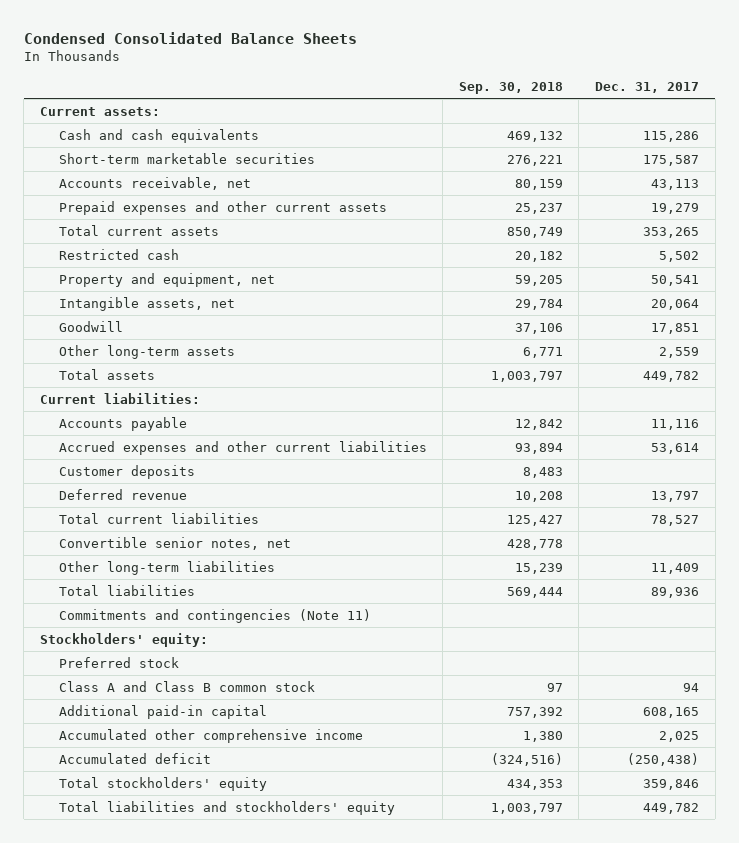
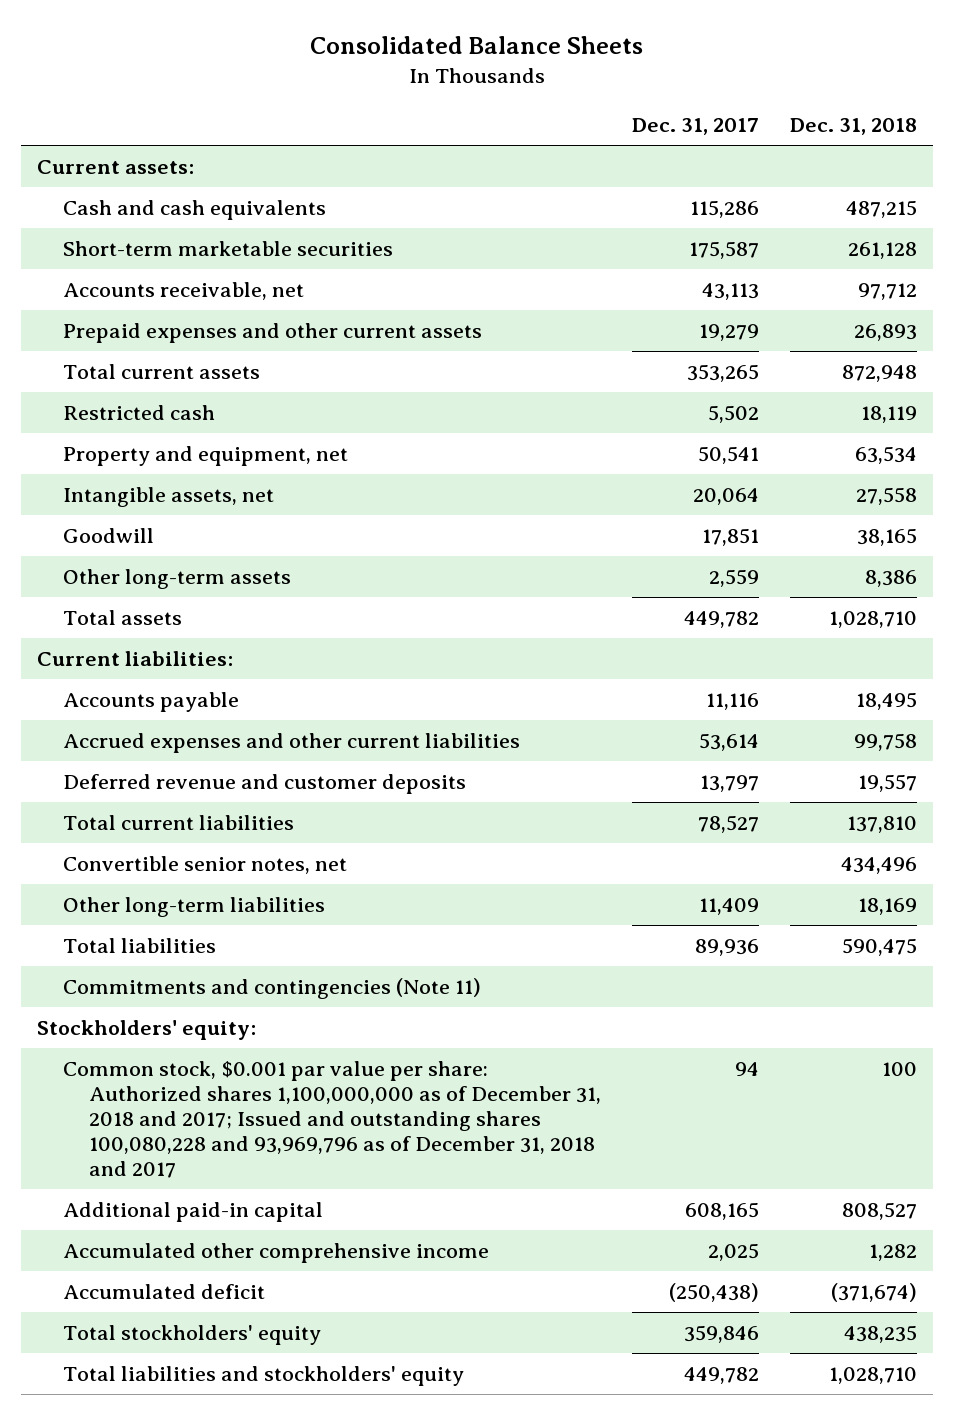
- Condensed Consolidated Balance Sheets
+ Consolidated Balance Sheets
- | Sep. 30, 2018 | Dec. 31, 2017
+ | Dec. 31, 2017 | Dec. 31, 2018
- Customer deposits | 8,483 |
- Deferred revenue | 10,208 | 13,797
+ Deferred revenue and customer deposits | 13,797 | 19,557
- Preferred stock
- Class A and Class B common stock | 97 | 94
+ Common stock, $0.001 par value per share: Authorized shares 1,100,000,000 as of December 31, 2018 and 2017; Issued and outstanding shares 100,080,228 and 93,969,796 as of December 31, 2018 and 2017 | 94 | 100

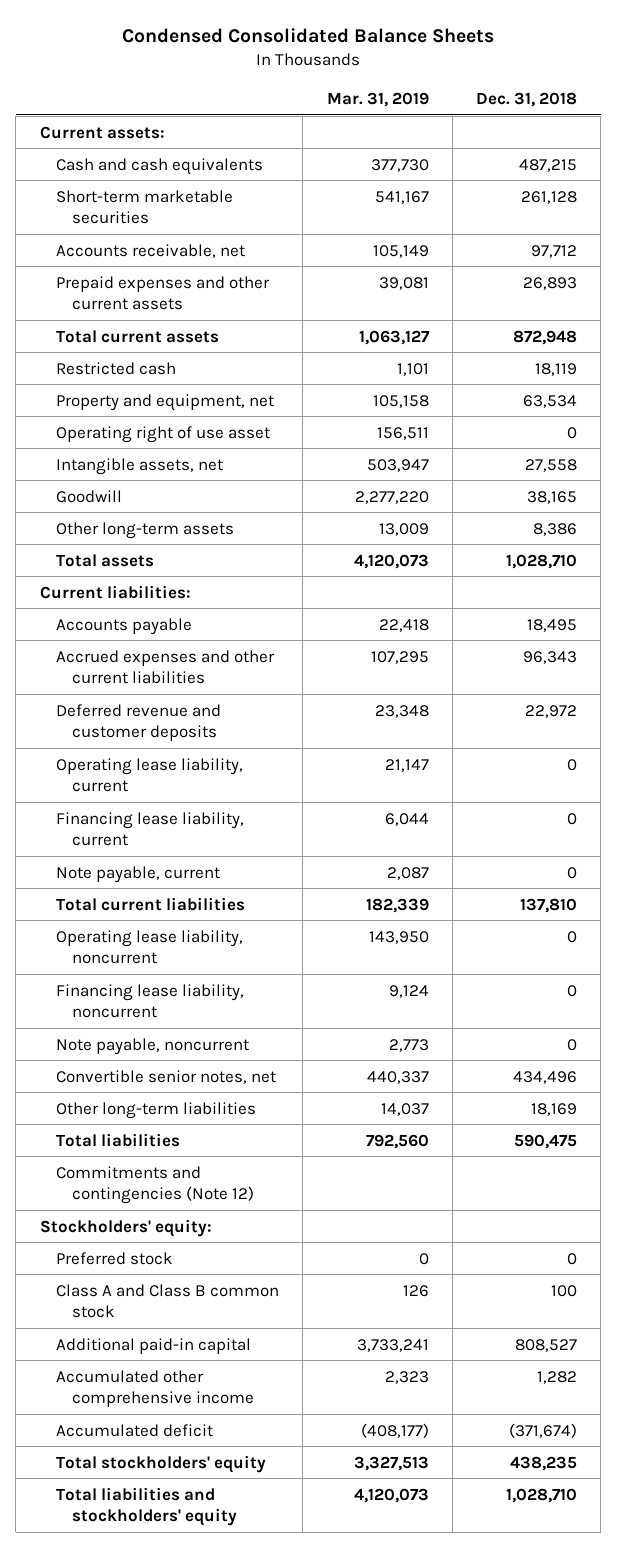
- Consolidated Balance Sheets
+ Condensed Consolidated Balance Sheets
- | Dec. 31, 2017 | Dec. 31, 2018
+ | Mar. 31, 2019 | Dec. 31, 2018
+ Operating right of use asset | 156,511 | 0
- Accrued expenses and other current liabilities | 53,614 | 99,758
- Deferred revenue and customer deposits | 13,797 | 19,557
+ Accrued expenses and other current liabilities | 107,295 | 96,343
+ Deferred revenue and customer deposits | 23,348 | 22,972
+ Operating lease liability, current | 21,147 | 0
+ Financing lease liability, current | 6,044 | 0
+ Note payable, current | 2,087 | 0
+ Operating lease liability, noncurrent | 143,950 | 0
+ Financing lease liability, noncurrent | 9,124 | 0
+ Note payable, noncurrent | 2,773 | 0
- Commitments and contingencies (Note 11)
+ Commitments and contingencies (Note 12)
- Common stock, $0.001 par value per share: Authorized shares 1,100,000,000 as of December 31, 2018 and 2017; Issued and outstanding shares 100,080,228 and 93,969,796 as of December 31, 2018 and 2017 | 94 | 100
+ Preferred stock | 0 | 0
+ Class A and Class B common stock | 126 | 100

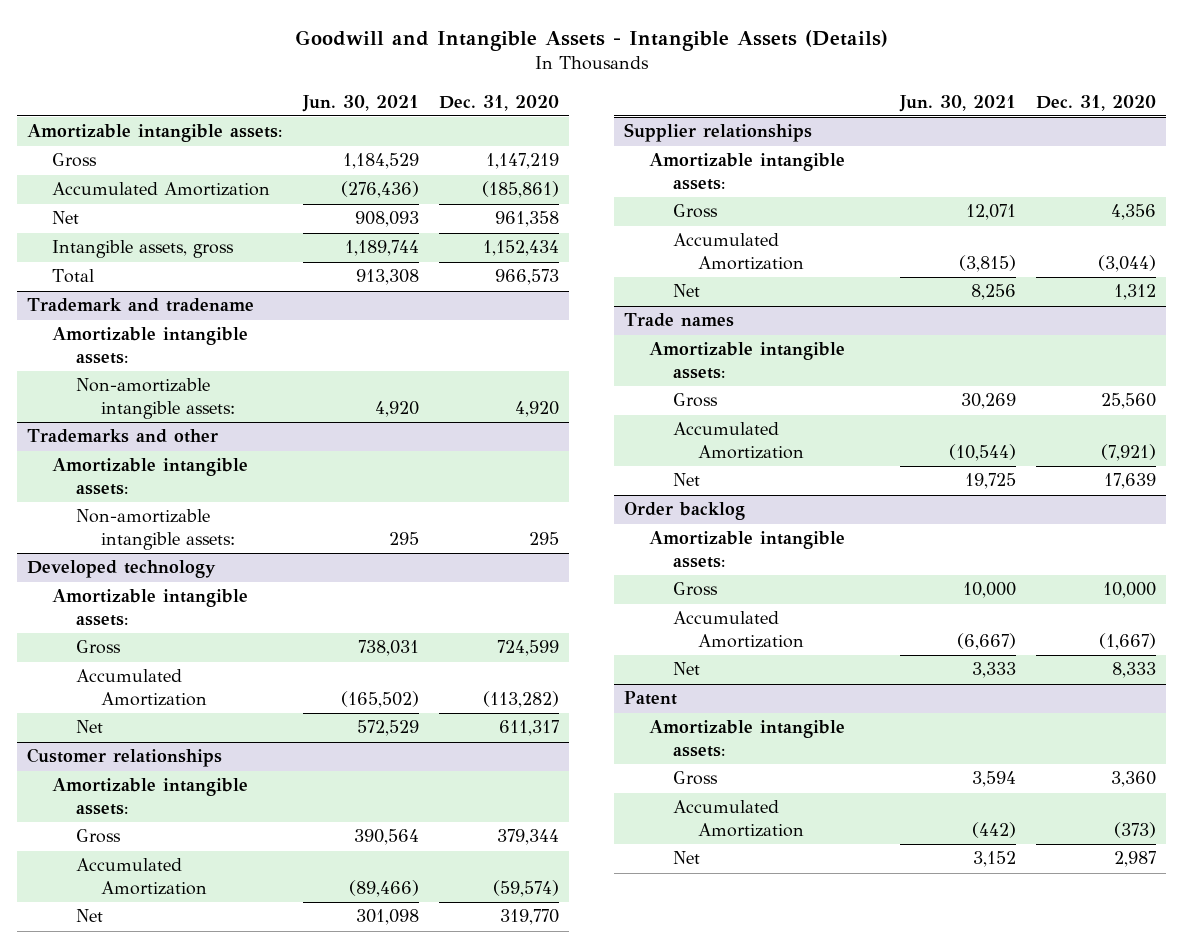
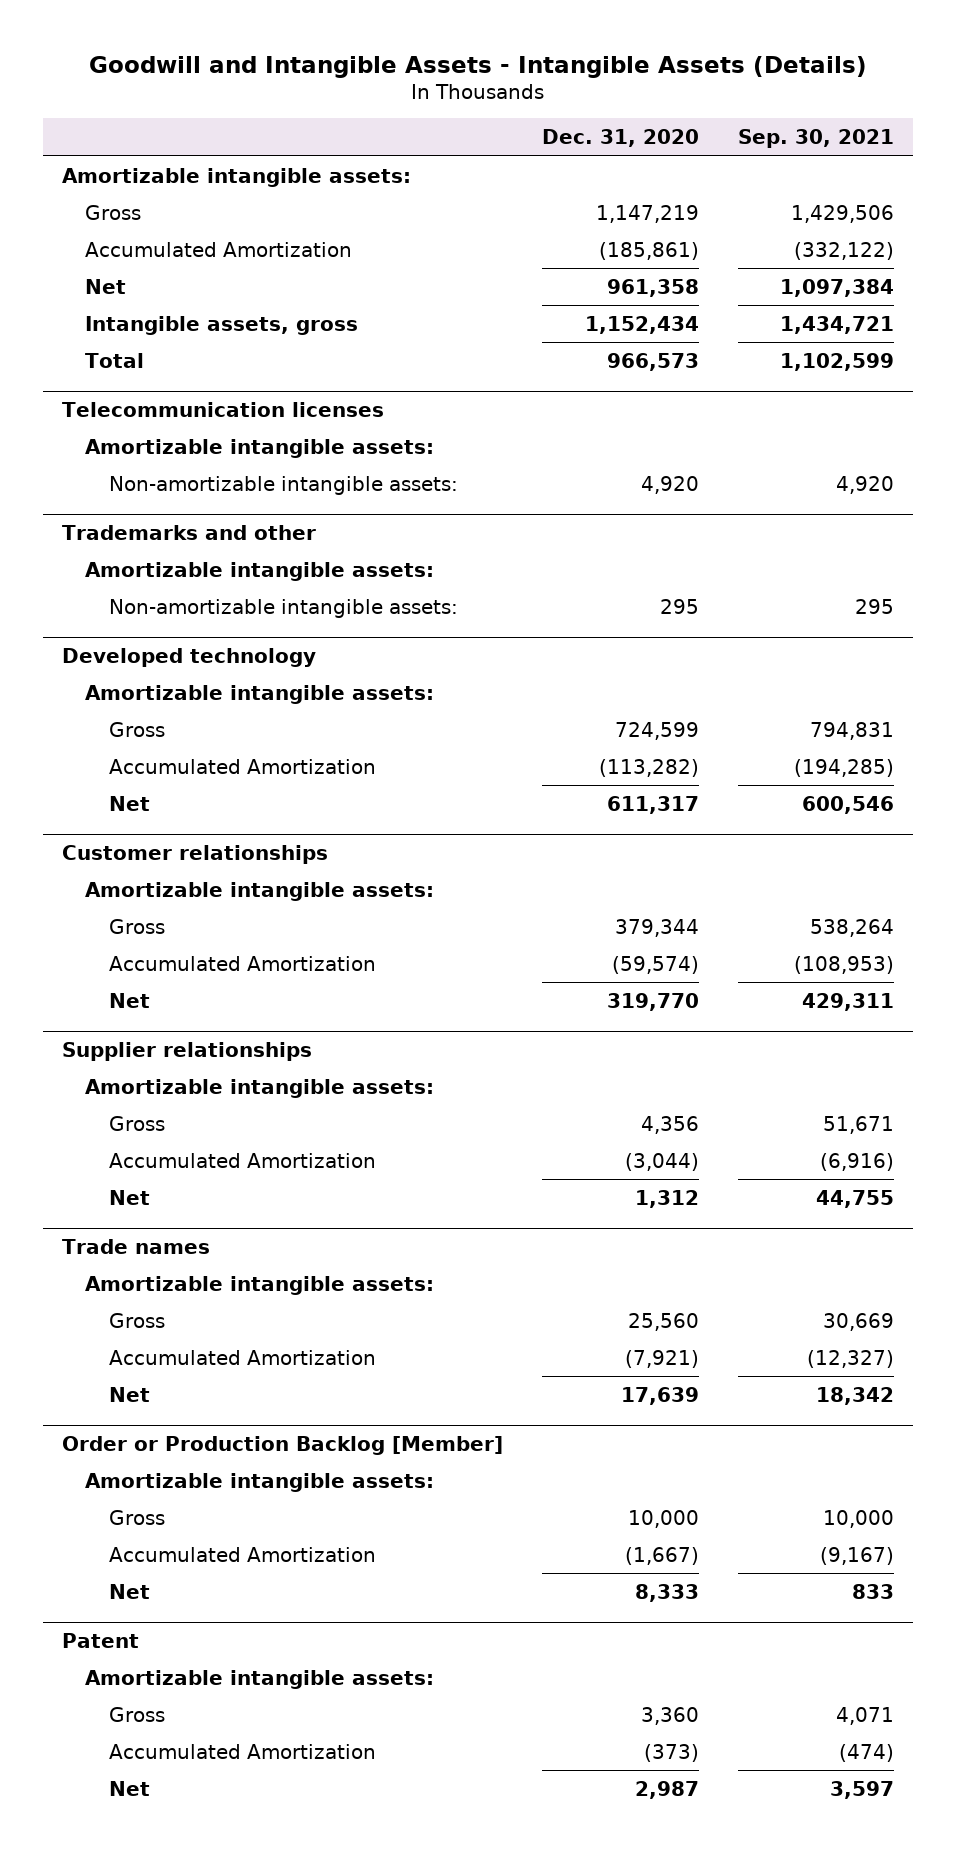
- | Jun. 30, 2021 | Dec. 31, 2020
+ | Dec. 31, 2020 | Sep. 30, 2021
- Trademark and tradename
+ Telecommunication licenses
- Order backlog
+ Order or Production Backlog [Member]

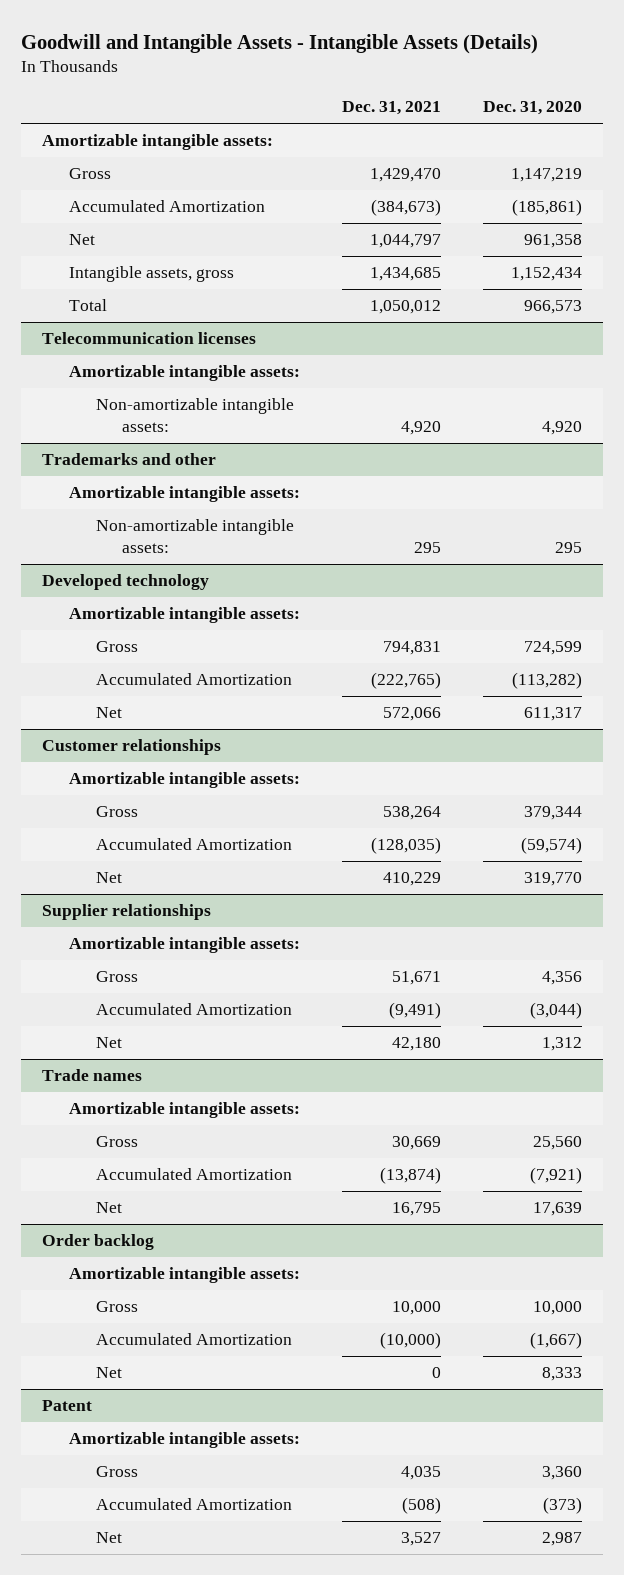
- | Dec. 31, 2020 | Sep. 30, 2021
+ | Dec. 31, 2021 | Dec. 31, 2020
- Order or Production Backlog [Member]
+ Order backlog

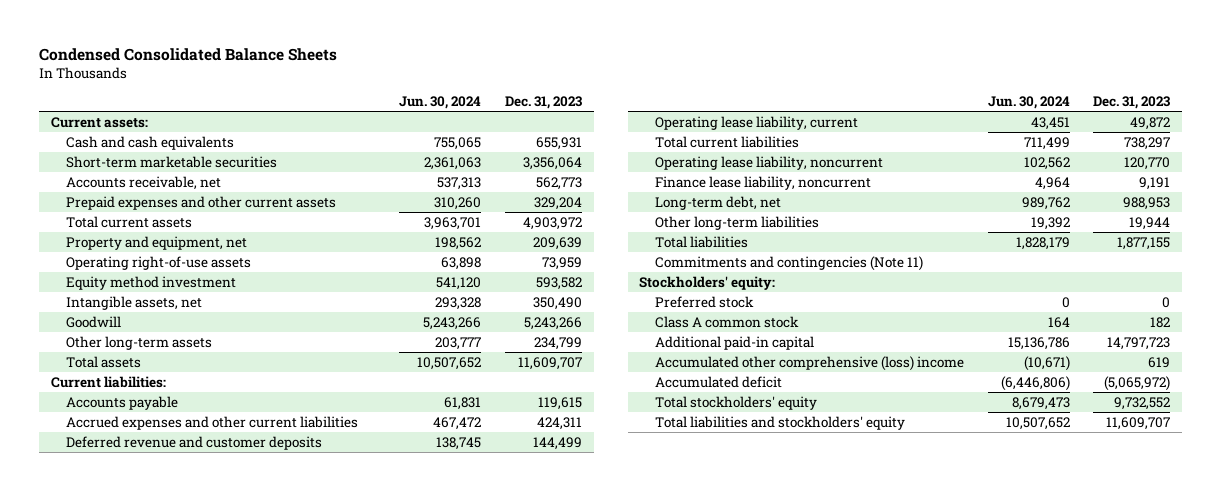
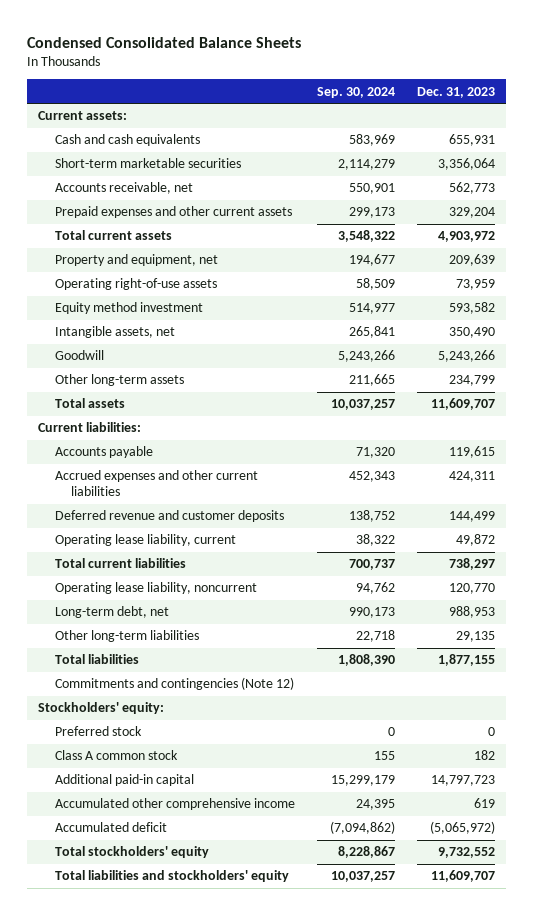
- | Jun. 30, 2024 | Dec. 31, 2023
+ | Sep. 30, 2024 | Dec. 31, 2023
- Finance lease liability, noncurrent | 4,964 | 9,191
- Other long-term liabilities | 19,392 | 19,944
+ Other long-term liabilities | 22,718 | 29,135
- Commitments and contingencies (Note 11)
+ Commitments and contingencies (Note 12)
- Accumulated other comprehensive (loss) income | (10,671) | 619
+ Accumulated other comprehensive income | 24,395 | 619

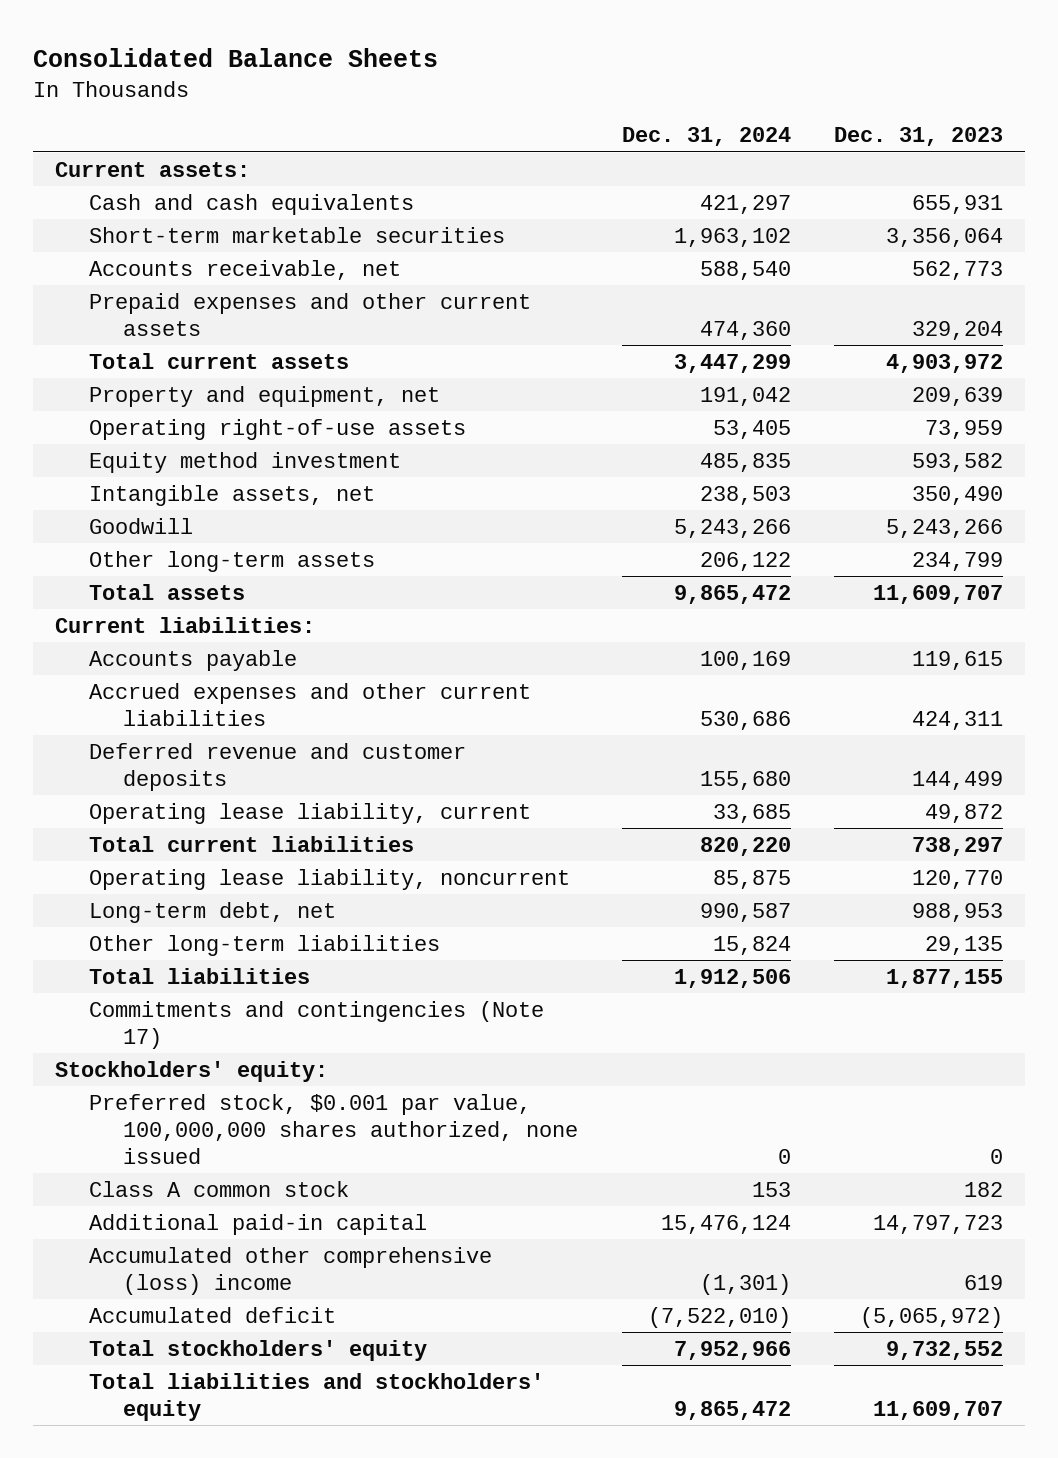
- Condensed Consolidated Balance Sheets
+ Consolidated Balance Sheets
- | Sep. 30, 2024 | Dec. 31, 2023
+ | Dec. 31, 2024 | Dec. 31, 2023
- Commitments and contingencies (Note 12)
+ Commitments and contingencies (Note 17)
- Preferred stock | 0 | 0
+ Preferred stock, $0.001 par value, 100,000,000 shares authorized, none issued | 0 | 0
- Accumulated other comprehensive income | 24,395 | 619
+ Accumulated other comprehensive (loss) income | (1,301) | 619

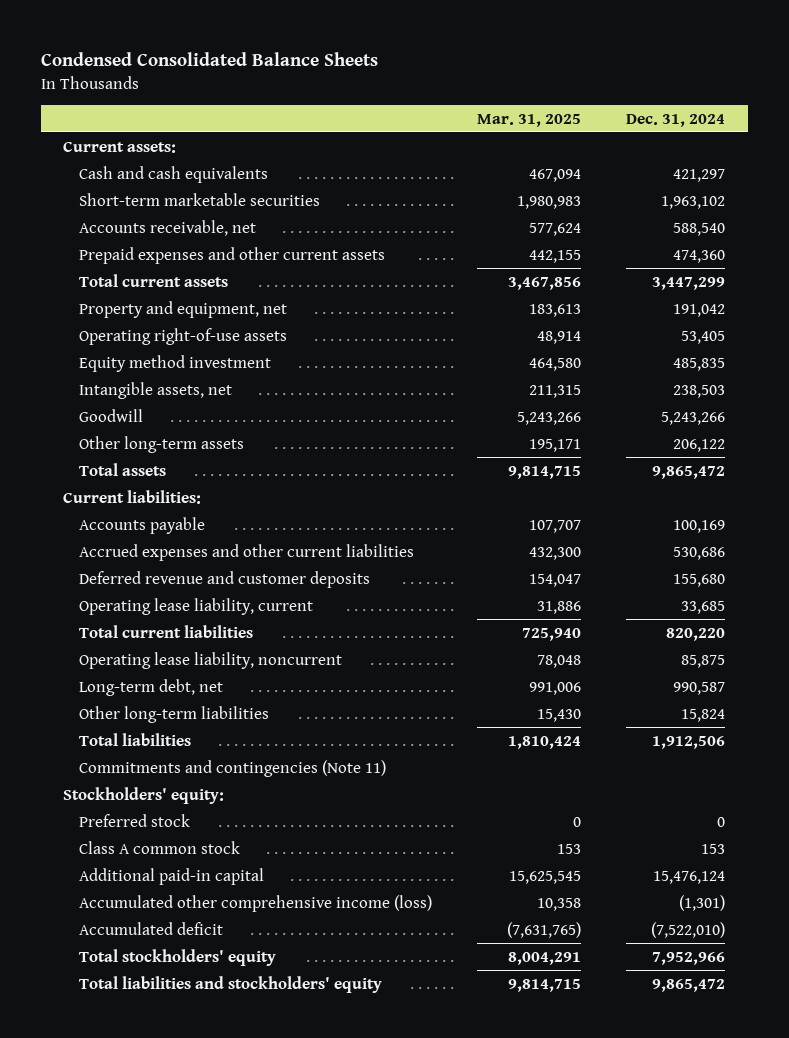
- Consolidated Balance Sheets
+ Condensed Consolidated Balance Sheets
- | Dec. 31, 2024 | Dec. 31, 2023
+ | Mar. 31, 2025 | Dec. 31, 2024
- Commitments and contingencies (Note 17)
+ Commitments and contingencies (Note 11)
- Preferred stock, $0.001 par value, 100,000,000 shares authorized, none issued | 0 | 0
+ Preferred stock | 0 | 0
- Accumulated other comprehensive (loss) income | (1,301) | 619
+ Accumulated other comprehensive income (loss) | 10,358 | (1,301)

